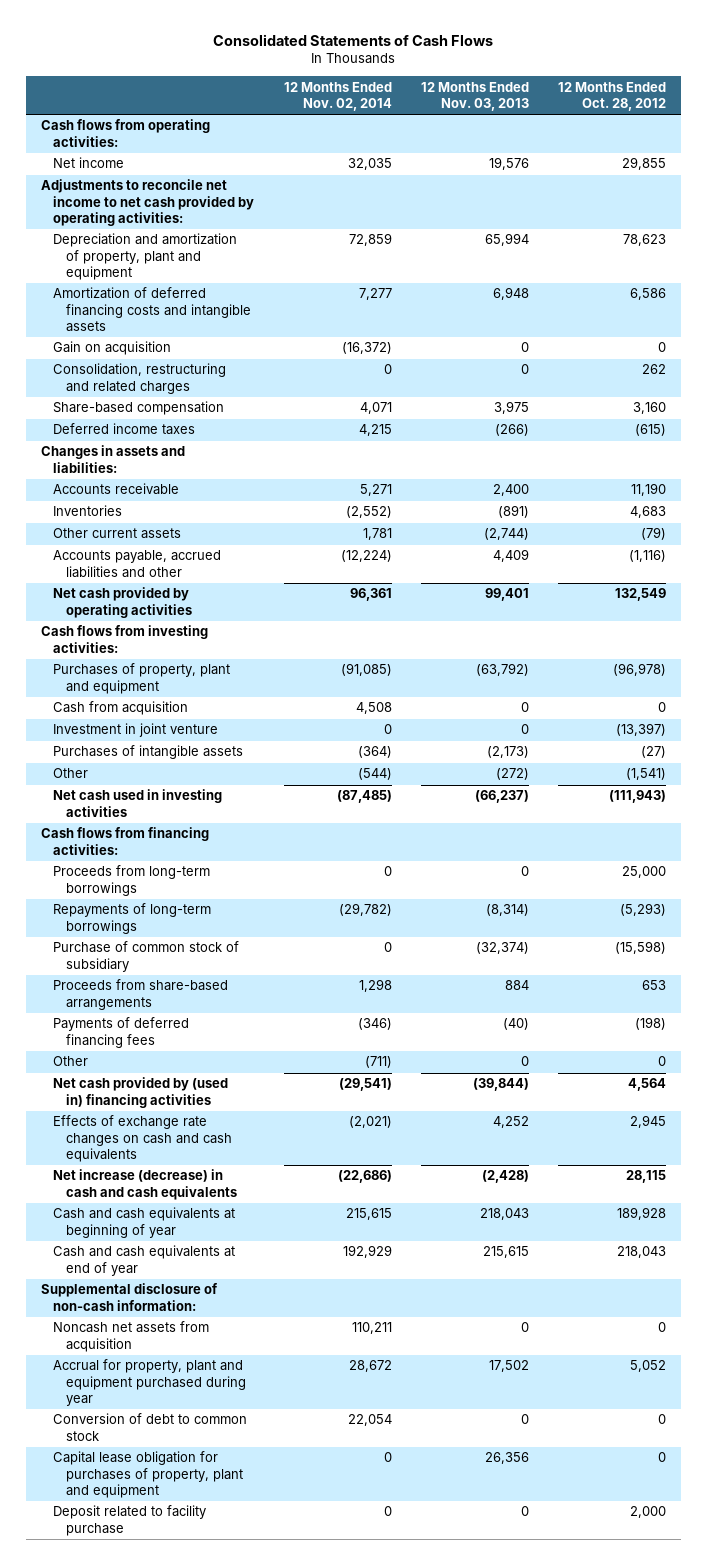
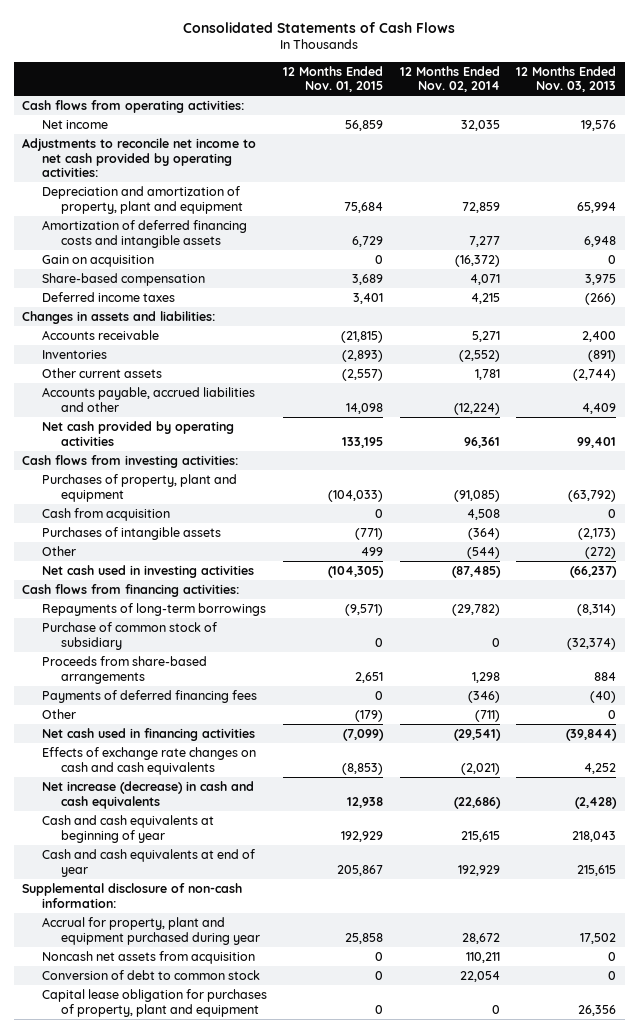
- | 12 Months Ended Nov. 02, 2014 | 12 Months Ended Nov. 03, 2013 | 12 Months Ended Oct. 28, 2012
+ | 12 Months Ended Nov. 01, 2015 | 12 Months Ended Nov. 02, 2014 | 12 Months Ended Nov. 03, 2013
- Consolidation, restructuring and related charges | 0 | 0 | 262
- Investment in joint venture | 0 | 0 | (13,397)
- Proceeds from long-term borrowings | 0 | 0 | 25,000
- Net cash provided by (used in) financing activities | (29,541) | (39,844) | 4,564
+ Net cash used in financing activities | (7,099) | (29,541) | (39,844)
moved down: Noncash net assets from acquisition | 0 | 110,211 | 0
- Deposit related to facility purchase | 0 | 0 | 2,000

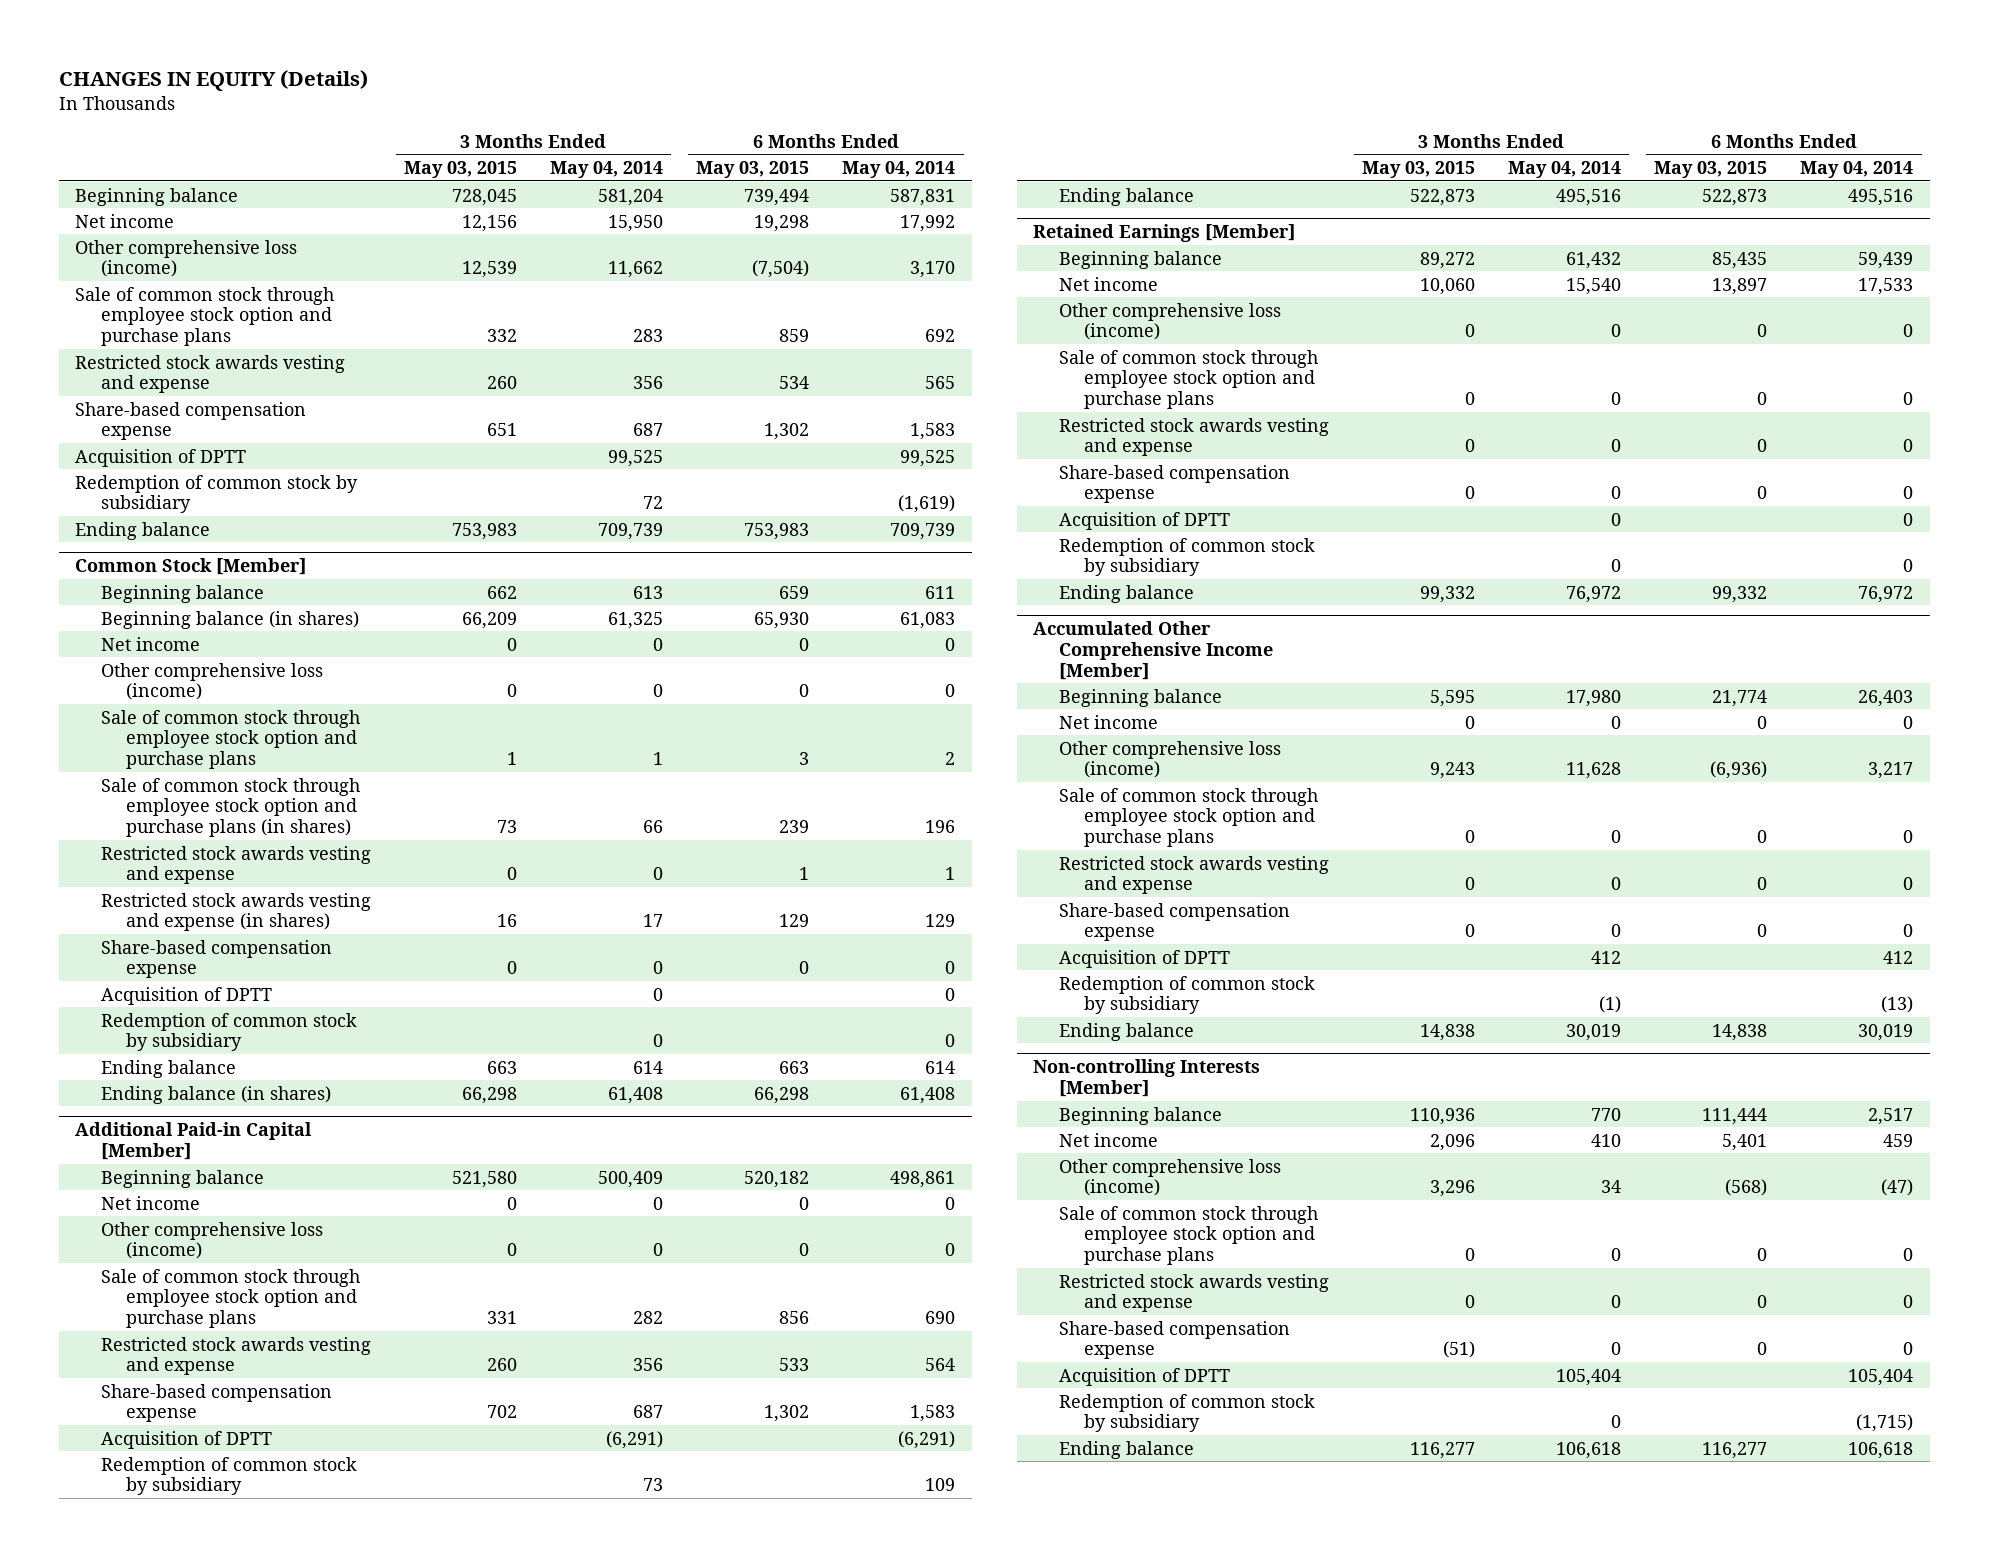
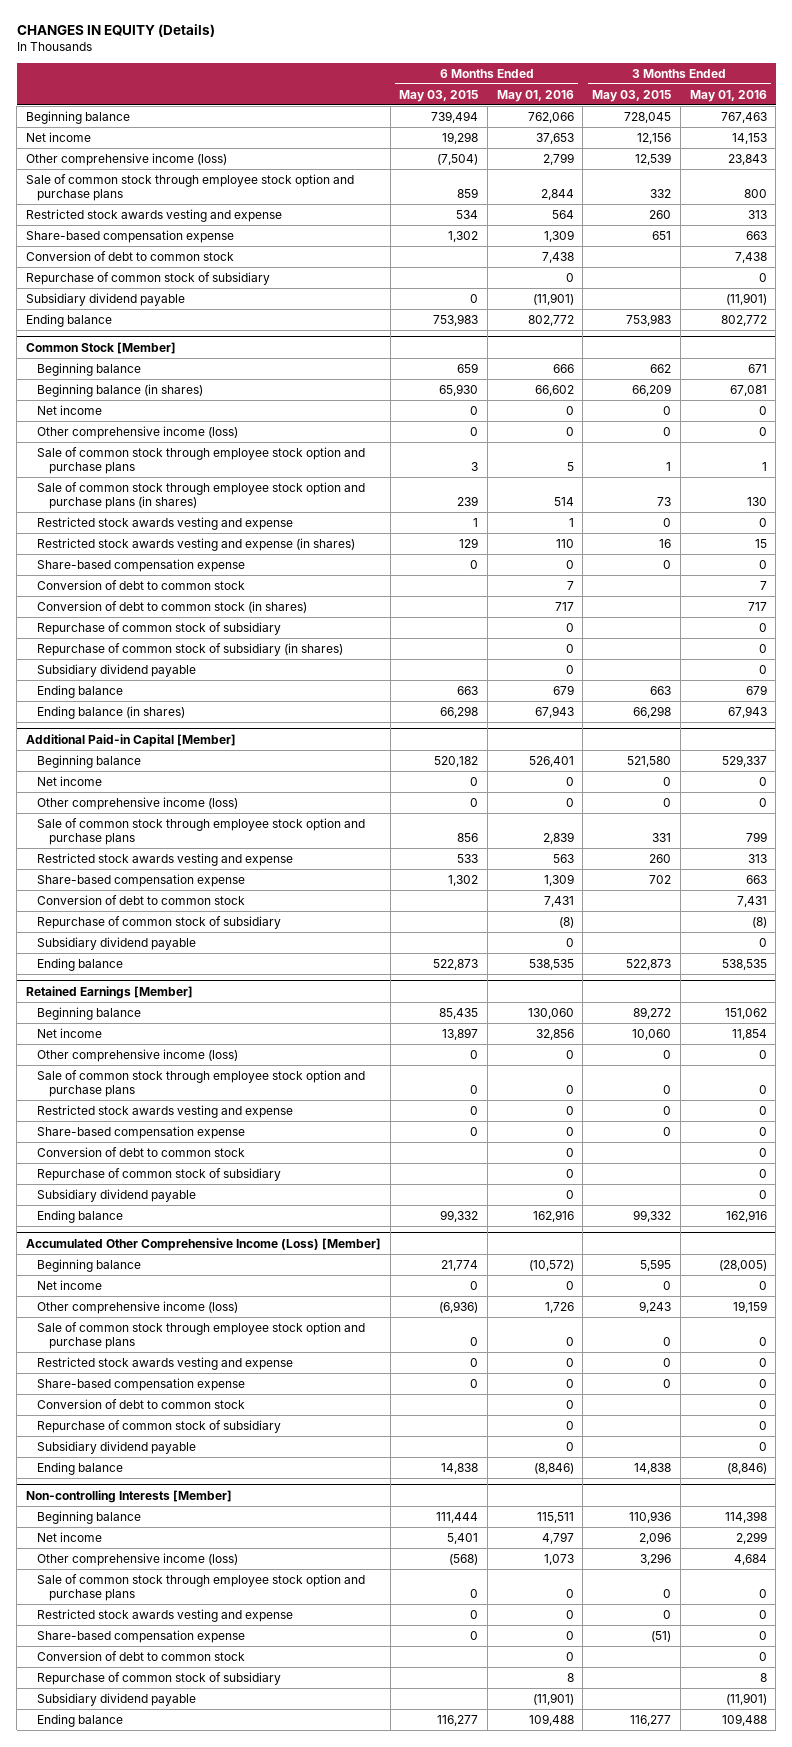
- | 3 Months Ended May 03, 2015 | 3 Months Ended May 04, 2014 | 6 Months Ended May 03, 2015 | 6 Months Ended May 04, 2014
+ | 6 Months Ended May 03, 2015 | 6 Months Ended May 01, 2016 | 3 Months Ended May 03, 2015 | 3 Months Ended May 01, 2016
- Other comprehensive loss (income) | 12,539 | 11,662 | (7,504) | 3,170
+ Other comprehensive income (loss) | (7,504) | 2,799 | 12,539 | 23,843
- Acquisition of DPTT | | 99,525 | | 99,525
- Redemption of common stock by subsidiary | | 72 | | (1,619)
+ Conversion of debt to common stock | | 7,438 | | 7,438
+ Repurchase of common stock of subsidiary | | 0 | | 0
+ Subsidiary dividend payable | 0 | (11,901) | | (11,901)
@ Common Stock [Member]
- Other comprehensive loss (income) | 0 | 0 | 0 | 0
+ Other comprehensive income (loss) | 0 | 0 | 0 | 0
- Acquisition of DPTT | | 0 | | 0
- Redemption of common stock by subsidiary | | 0 | | 0
+ Conversion of debt to common stock | | 7 | | 7
+ Conversion of debt to common stock (in shares) | | 717 | | 717
+ Repurchase of common stock of subsidiary | | 0 | | 0
+ Repurchase of common stock of subsidiary (in shares) | | 0 | | 0
+ Subsidiary dividend payable | | 0 | | 0
@ Additional Paid-in Capital [Member]
- Other comprehensive loss (income) | 0 | 0 | 0 | 0
+ Other comprehensive income (loss) | 0 | 0 | 0 | 0
- Acquisition of DPTT | | (6,291) | | (6,291)
- Redemption of common stock by subsidiary | | 73 | | 109
+ Conversion of debt to common stock | | 7,431 | | 7,431
+ Repurchase of common stock of subsidiary | | (8) | | (8)
+ Subsidiary dividend payable | | 0 | | 0
@ Retained Earnings [Member]
- Other comprehensive loss (income) | 0 | 0 | 0 | 0
+ Other comprehensive income (loss) | 0 | 0 | 0 | 0
- Acquisition of DPTT | | 0 | | 0
- Redemption of common stock by subsidiary | | 0 | | 0
+ Conversion of debt to common stock | | 0 | | 0
+ Repurchase of common stock of subsidiary | | 0 | | 0
+ Subsidiary dividend payable | | 0 | | 0
- Accumulated Other Comprehensive Income [Member]
+ Accumulated Other Comprehensive Income (Loss) [Member]
- Other comprehensive loss (income) | 9,243 | 11,628 | (6,936) | 3,217
+ Other comprehensive income (loss) | (6,936) | 1,726 | 9,243 | 19,159
- Acquisition of DPTT | | 412 | | 412
- Redemption of common stock by subsidiary | | (1) | | (13)
+ Conversion of debt to common stock | | 0 | | 0
+ Repurchase of common stock of subsidiary | | 0 | | 0
+ Subsidiary dividend payable | | 0 | | 0
@ Non-controlling Interests [Member]
- Other comprehensive loss (income) | 3,296 | 34 | (568) | (47)
+ Other comprehensive income (loss) | (568) | 1,073 | 3,296 | 4,684
- Acquisition of DPTT | | 105,404 | | 105,404
- Redemption of common stock by subsidiary | | 0 | | (1,715)
+ Conversion of debt to common stock | | 0 | | 0
+ Repurchase of common stock of subsidiary | | 8 | | 8
+ Subsidiary dividend payable | | (11,901) | | (11,901)

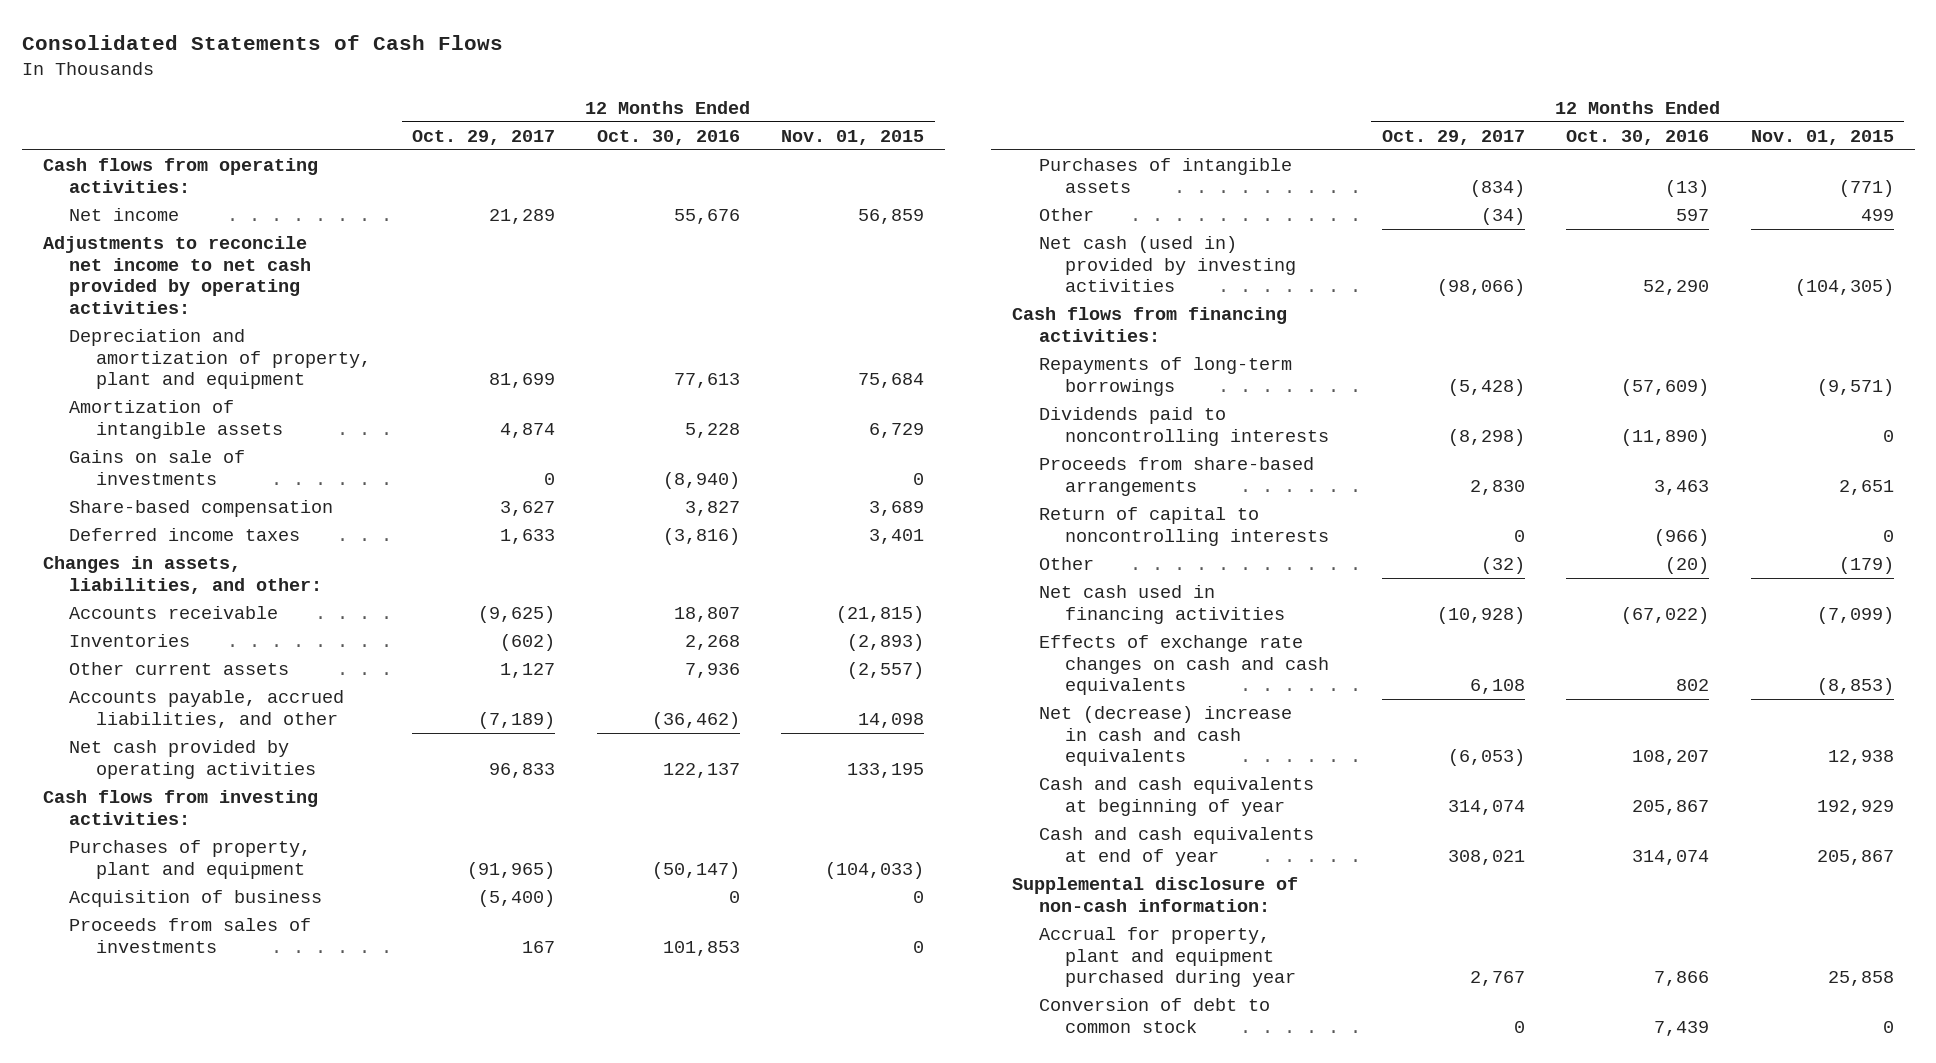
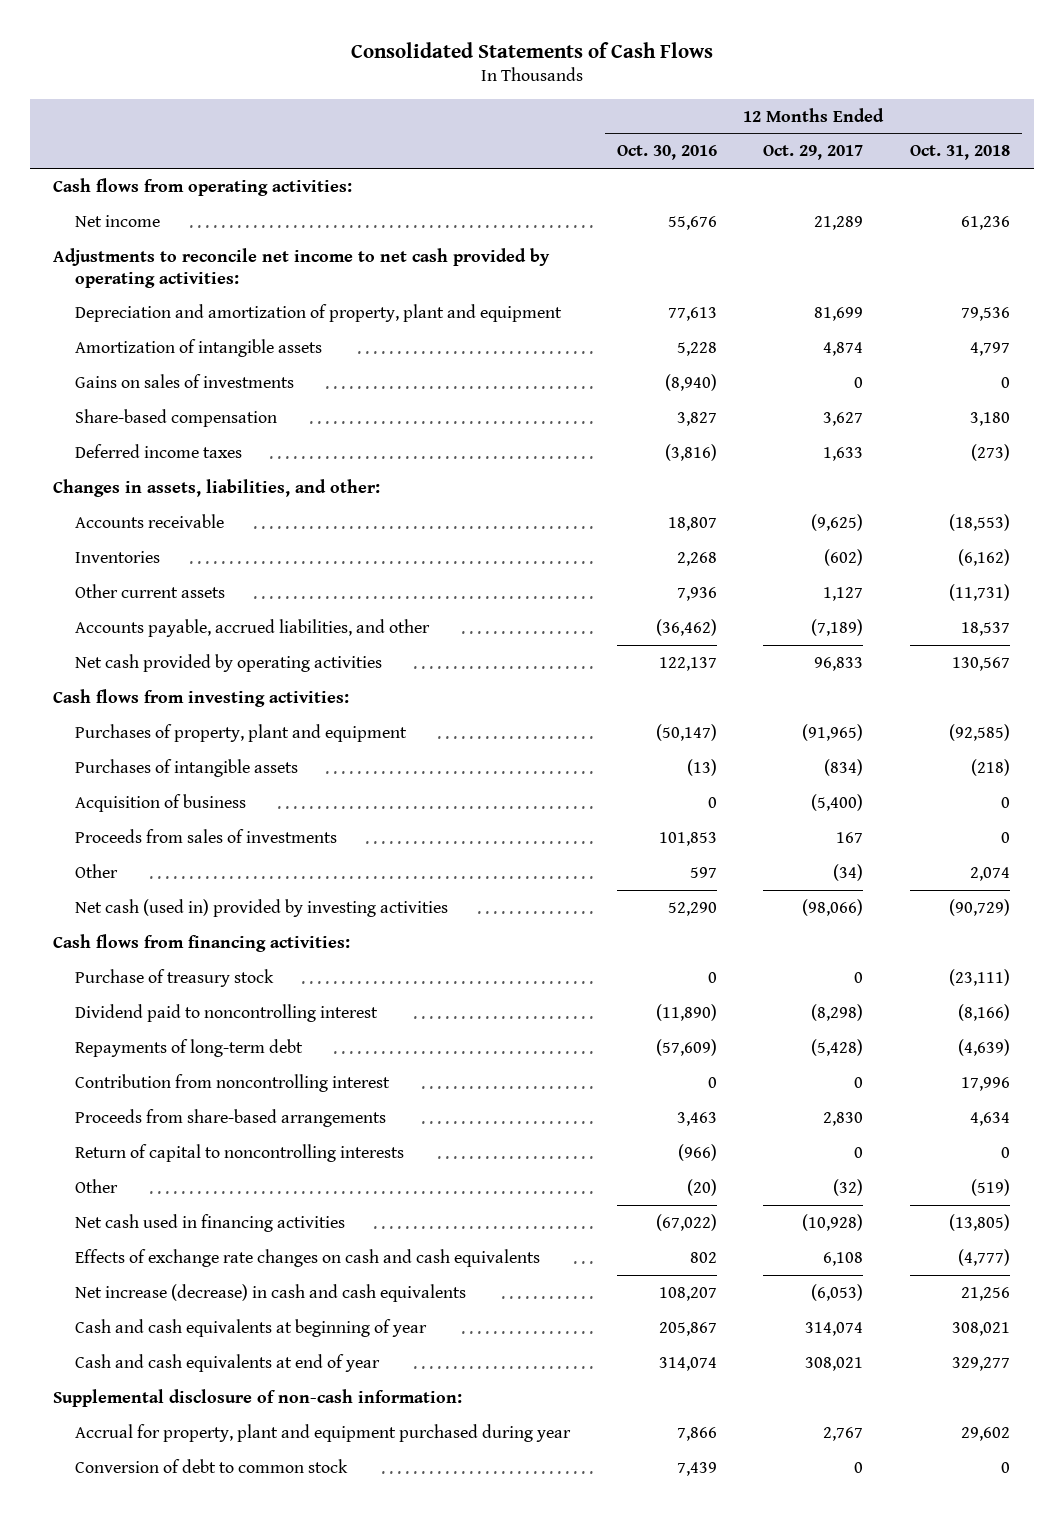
- | 12 Months Ended Oct. 29, 2017 | 12 Months Ended Oct. 30, 2016 | 12 Months Ended Nov. 01, 2015
+ | 12 Months Ended Oct. 30, 2016 | 12 Months Ended Oct. 29, 2017 | 12 Months Ended Oct. 31, 2018
- Gains on sale of investments | 0 | (8,940) | 0
+ Gains on sales of investments | (8,940) | 0 | 0
moved up: Purchases of intangible assets | (13) | (834) | (218)
- Repayments of long-term borrowings | (5,428) | (57,609) | (9,571)
- Dividends paid to noncontrolling interests | (8,298) | (11,890) | 0
+ Purchase of treasury stock | 0 | 0 | (23,111)
+ Dividend paid to noncontrolling interest | (11,890) | (8,298) | (8,166)
+ Repayments of long-term debt | (57,609) | (5,428) | (4,639)
+ Contribution from noncontrolling interest | 0 | 0 | 17,996
- Net (decrease) increase in cash and cash equivalents | (6,053) | 108,207 | 12,938
+ Net increase (decrease) in cash and cash equivalents | 108,207 | (6,053) | 21,256

